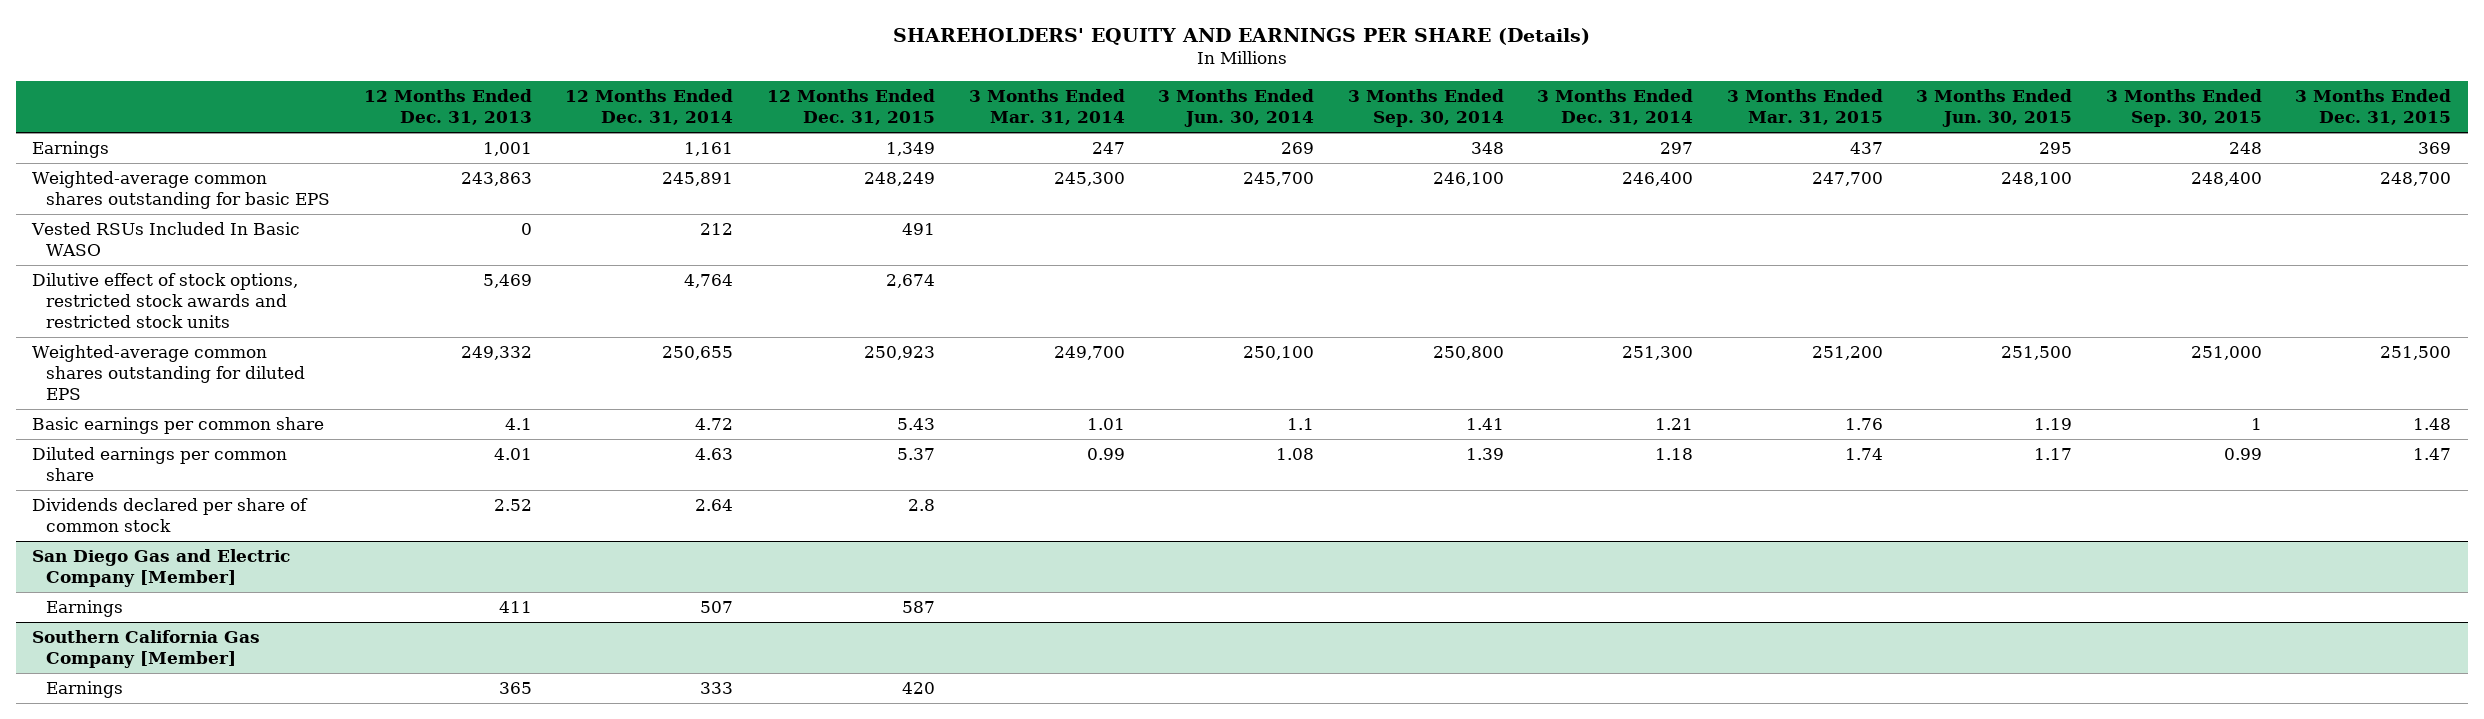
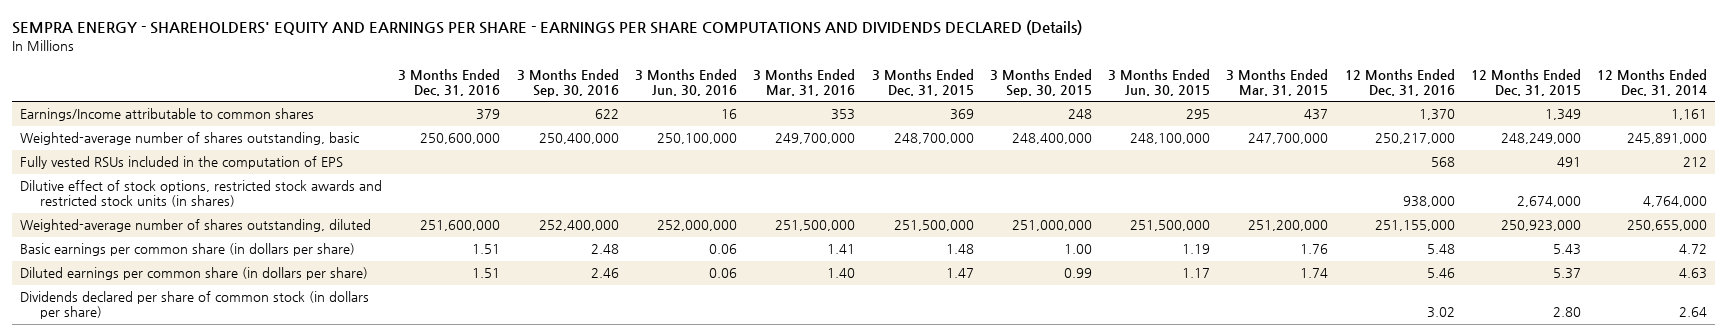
- SHAREHOLDERS' EQUITY AND EARNINGS PER SHARE (Details)
+ SEMPRA ENERGY - SHAREHOLDERS' EQUITY AND EARNINGS PER SHARE - EARNINGS PER SHARE COMPUTATIONS AND DIVIDENDS DECLARED (Details)
- | 12 Months Ended Dec. 31, 2013 | 12 Months Ended Dec. 31, 2014 | 12 Months Ended Dec. 31, 2015 | 3 Months Ended Mar. 31, 2014 | 3 Months Ended Jun. 30, 2014 | 3 Months Ended Sep. 30, 2014 | 3 Months Ended Dec. 31, 2014 | 3 Months Ended Mar. 31, 2015 | 3 Months Ended Jun. 30, 2015 | 3 Months Ended Sep. 30, 2015 | 3 Months Ended Dec. 31, 2015
+ | 3 Months Ended Dec. 31, 2016 | 3 Months Ended Sep. 30, 2016 | 3 Months Ended Jun. 30, 2016 | 3 Months Ended Mar. 31, 2016 | 3 Months Ended Dec. 31, 2015 | 3 Months Ended Sep. 30, 2015 | 3 Months Ended Jun. 30, 2015 | 3 Months Ended Mar. 31, 2015 | 12 Months Ended Dec. 31, 2016 | 12 Months Ended Dec. 31, 2015 | 12 Months Ended Dec. 31, 2014
- Earnings | 1,001 | 1,161 | 1,349 | 247 | 269 | 348 | 297 | 437 | 295 | 248 | 369
- Weighted-average common shares outstanding for basic EPS | 243,863 | 245,891 | 248,249 | 245,300 | 245,700 | 246,100 | 246,400 | 247,700 | 248,100 | 248,400 | 248,700
- Vested RSUs Included In Basic WASO | 0 | 212 | 491 | | | | | | | |
- Dilutive effect of stock options, restricted stock awards and restricted stock units | 5,469 | 4,764 | 2,674 | | | | | | | |
- Weighted-average common shares outstanding for diluted EPS | 249,332 | 250,655 | 250,923 | 249,700 | 250,100 | 250,800 | 251,300 | 251,200 | 251,500 | 251,000 | 251,500
- Basic earnings per common share | 4.1 | 4.72 | 5.43 | 1.01 | 1.1 | 1.41 | 1.21 | 1.76 | 1.19 | 1 | 1.48
- Diluted earnings per common share | 4.01 | 4.63 | 5.37 | 0.99 | 1.08 | 1.39 | 1.18 | 1.74 | 1.17 | 0.99 | 1.47
- Dividends declared per share of common stock | 2.52 | 2.64 | 2.8 | | | | | | | |
- San Diego Gas and Electric Company [Member]
- Earnings | 411 | 507 | 587 | | | | | | | |
- Southern California Gas Company [Member]
- Earnings | 365 | 333 | 420 | | | | | | | |
+ Earnings/Income attributable to common shares | 379 | 622 | 16 | 353 | 369 | 248 | 295 | 437 | 1,370 | 1,349 | 1,161
+ Weighted-average number of shares outstanding, basic | 250,600,000 | 250,400,000 | 250,100,000 | 249,700,000 | 248,700,000 | 248,400,000 | 248,100,000 | 247,700,000 | 250,217,000 | 248,249,000 | 245,891,000
+ Fully vested RSUs included in the computation of EPS | | | | | | | | | 568 | 491 | 212
+ Dilutive effect of stock options, restricted stock awards and restricted stock units (in shares) | | | | | | | | | 938,000 | 2,674,000 | 4,764,000
+ Weighted-average number of shares outstanding, diluted | 251,600,000 | 252,400,000 | 252,000,000 | 251,500,000 | 251,500,000 | 251,000,000 | 251,500,000 | 251,200,000 | 251,155,000 | 250,923,000 | 250,655,000
+ Basic earnings per common share (in dollars per share) | 1.51 | 2.48 | 0.06 | 1.41 | 1.48 | 1.00 | 1.19 | 1.76 | 5.48 | 5.43 | 4.72
+ Diluted earnings per common share (in dollars per share) | 1.51 | 2.46 | 0.06 | 1.40 | 1.47 | 0.99 | 1.17 | 1.74 | 5.46 | 5.37 | 4.63
+ Dividends declared per share of common stock (in dollars per share) | | | | | | | | | 3.02 | 2.80 | 2.64

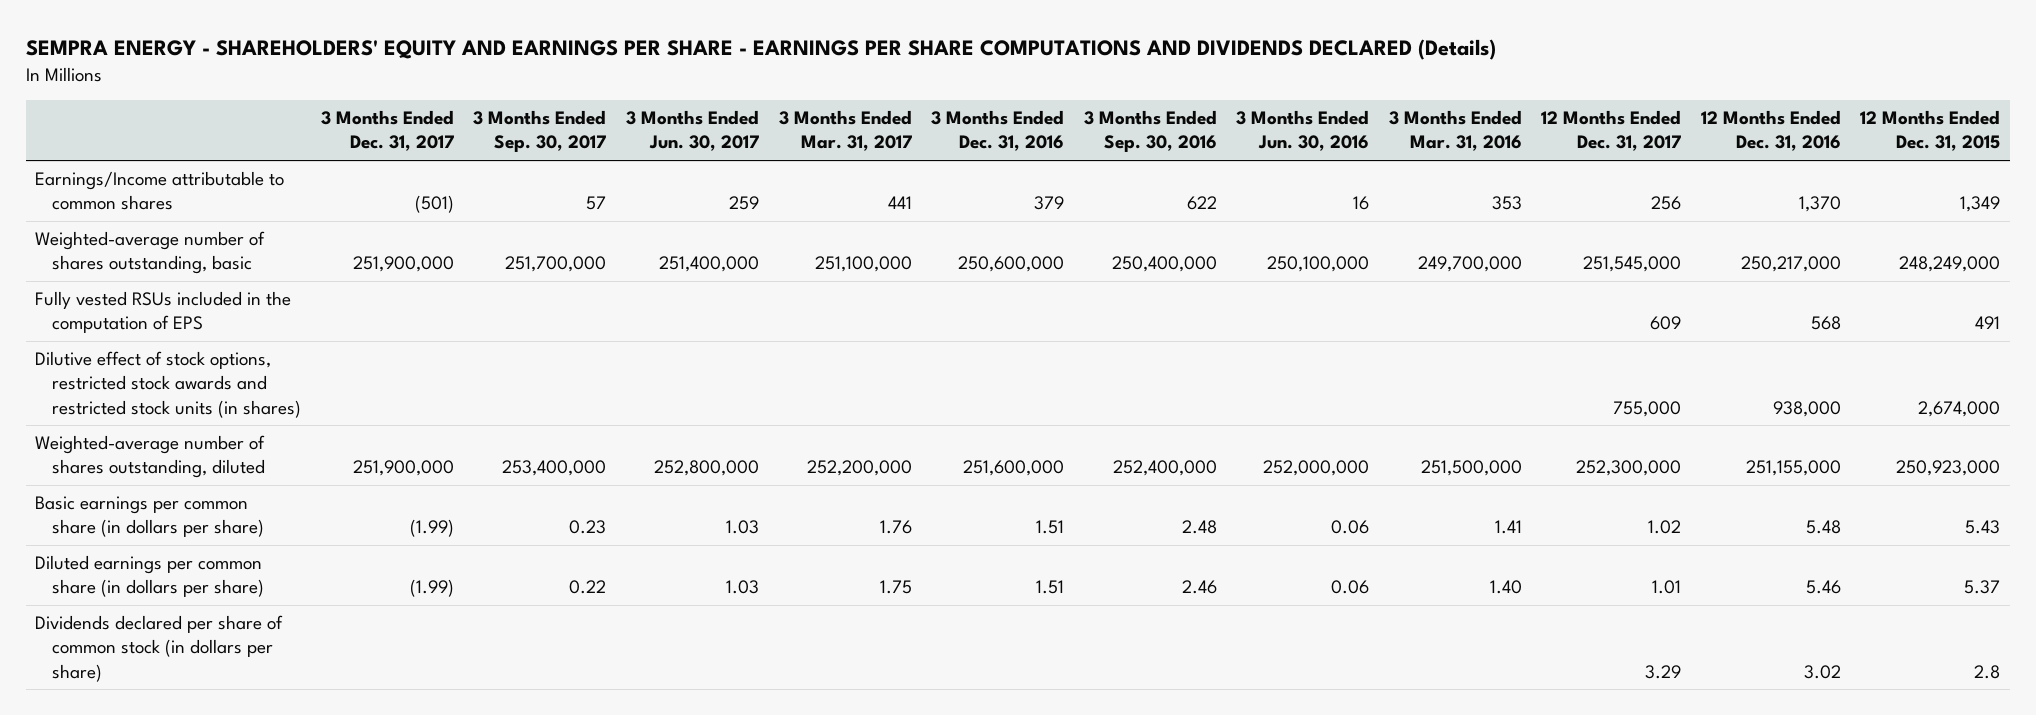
- | 3 Months Ended Dec. 31, 2016 | 3 Months Ended Sep. 30, 2016 | 3 Months Ended Jun. 30, 2016 | 3 Months Ended Mar. 31, 2016 | 3 Months Ended Dec. 31, 2015 | 3 Months Ended Sep. 30, 2015 | 3 Months Ended Jun. 30, 2015 | 3 Months Ended Mar. 31, 2015 | 12 Months Ended Dec. 31, 2016 | 12 Months Ended Dec. 31, 2015 | 12 Months Ended Dec. 31, 2014
+ | 3 Months Ended Dec. 31, 2017 | 3 Months Ended Sep. 30, 2017 | 3 Months Ended Jun. 30, 2017 | 3 Months Ended Mar. 31, 2017 | 3 Months Ended Dec. 31, 2016 | 3 Months Ended Sep. 30, 2016 | 3 Months Ended Jun. 30, 2016 | 3 Months Ended Mar. 31, 2016 | 12 Months Ended Dec. 31, 2017 | 12 Months Ended Dec. 31, 2016 | 12 Months Ended Dec. 31, 2015
- Dividends declared per share of common stock (in dollars per share) | | | | | | | | | 3.02 | 2.80 | 2.64
+ Dividends declared per share of common stock (in dollars per share) | | | | | | | | | 3.29 | 3.02 | 2.8

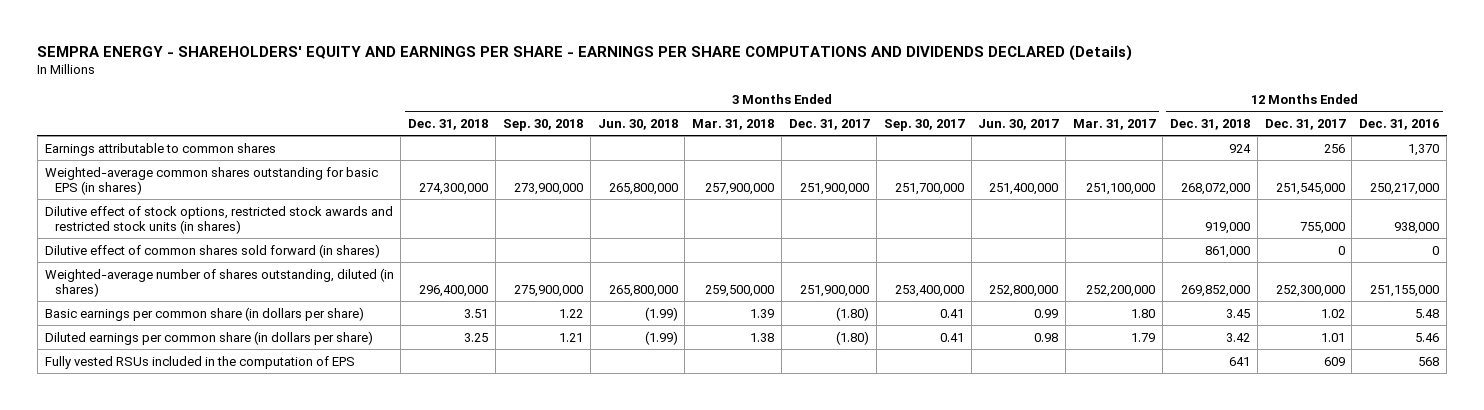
- | 3 Months Ended Dec. 31, 2017 | 3 Months Ended Sep. 30, 2017 | 3 Months Ended Jun. 30, 2017 | 3 Months Ended Mar. 31, 2017 | 3 Months Ended Dec. 31, 2016 | 3 Months Ended Sep. 30, 2016 | 3 Months Ended Jun. 30, 2016 | 3 Months Ended Mar. 31, 2016 | 12 Months Ended Dec. 31, 2017 | 12 Months Ended Dec. 31, 2016 | 12 Months Ended Dec. 31, 2015
+ | 3 Months Ended Dec. 31, 2018 | 3 Months Ended Sep. 30, 2018 | 3 Months Ended Jun. 30, 2018 | 3 Months Ended Mar. 31, 2018 | 3 Months Ended Dec. 31, 2017 | 3 Months Ended Sep. 30, 2017 | 3 Months Ended Jun. 30, 2017 | 3 Months Ended Mar. 31, 2017 | 12 Months Ended Dec. 31, 2018 | 12 Months Ended Dec. 31, 2017 | 12 Months Ended Dec. 31, 2016
- Earnings/Income attributable to common shares | (501) | 57 | 259 | 441 | 379 | 622 | 16 | 353 | 256 | 1,370 | 1,349
- Weighted-average number of shares outstanding, basic | 251,900,000 | 251,700,000 | 251,400,000 | 251,100,000 | 250,600,000 | 250,400,000 | 250,100,000 | 249,700,000 | 251,545,000 | 250,217,000 | 248,249,000
+ Earnings attributable to common shares | | | | | | | | | 924 | 256 | 1,370
+ Weighted-average common shares outstanding for basic EPS (in shares) | 274,300,000 | 273,900,000 | 265,800,000 | 257,900,000 | 251,900,000 | 251,700,000 | 251,400,000 | 251,100,000 | 268,072,000 | 251,545,000 | 250,217,000
- Weighted-average number of shares outstanding, diluted | 251,900,000 | 253,400,000 | 252,800,000 | 252,200,000 | 251,600,000 | 252,400,000 | 252,000,000 | 251,500,000 | 252,300,000 | 251,155,000 | 250,923,000
- Basic earnings per common share (in dollars per share) | (1.99) | 0.23 | 1.03 | 1.76 | 1.51 | 2.48 | 0.06 | 1.41 | 1.02 | 5.48 | 5.43
- Diluted earnings per common share (in dollars per share) | (1.99) | 0.22 | 1.03 | 1.75 | 1.51 | 2.46 | 0.06 | 1.40 | 1.01 | 5.46 | 5.37
- Dividends declared per share of common stock (in dollars per share) | | | | | | | | | 3.29 | 3.02 | 2.8
+ Dilutive effect of common shares sold forward (in shares) | | | | | | | | | 861,000 | 0 | 0
+ Weighted-average number of shares outstanding, diluted (in shares) | 296,400,000 | 275,900,000 | 265,800,000 | 259,500,000 | 251,900,000 | 253,400,000 | 252,800,000 | 252,200,000 | 269,852,000 | 252,300,000 | 251,155,000
+ Basic earnings per common share (in dollars per share) | 3.51 | 1.22 | (1.99) | 1.39 | (1.80) | 0.41 | 0.99 | 1.80 | 3.45 | 1.02 | 5.48
+ Diluted earnings per common share (in dollars per share) | 3.25 | 1.21 | (1.99) | 1.38 | (1.80) | 0.41 | 0.98 | 1.79 | 3.42 | 1.01 | 5.46
moved down: Fully vested RSUs included in the computation of EPS | | | | | | | | | 641 | 609 | 568

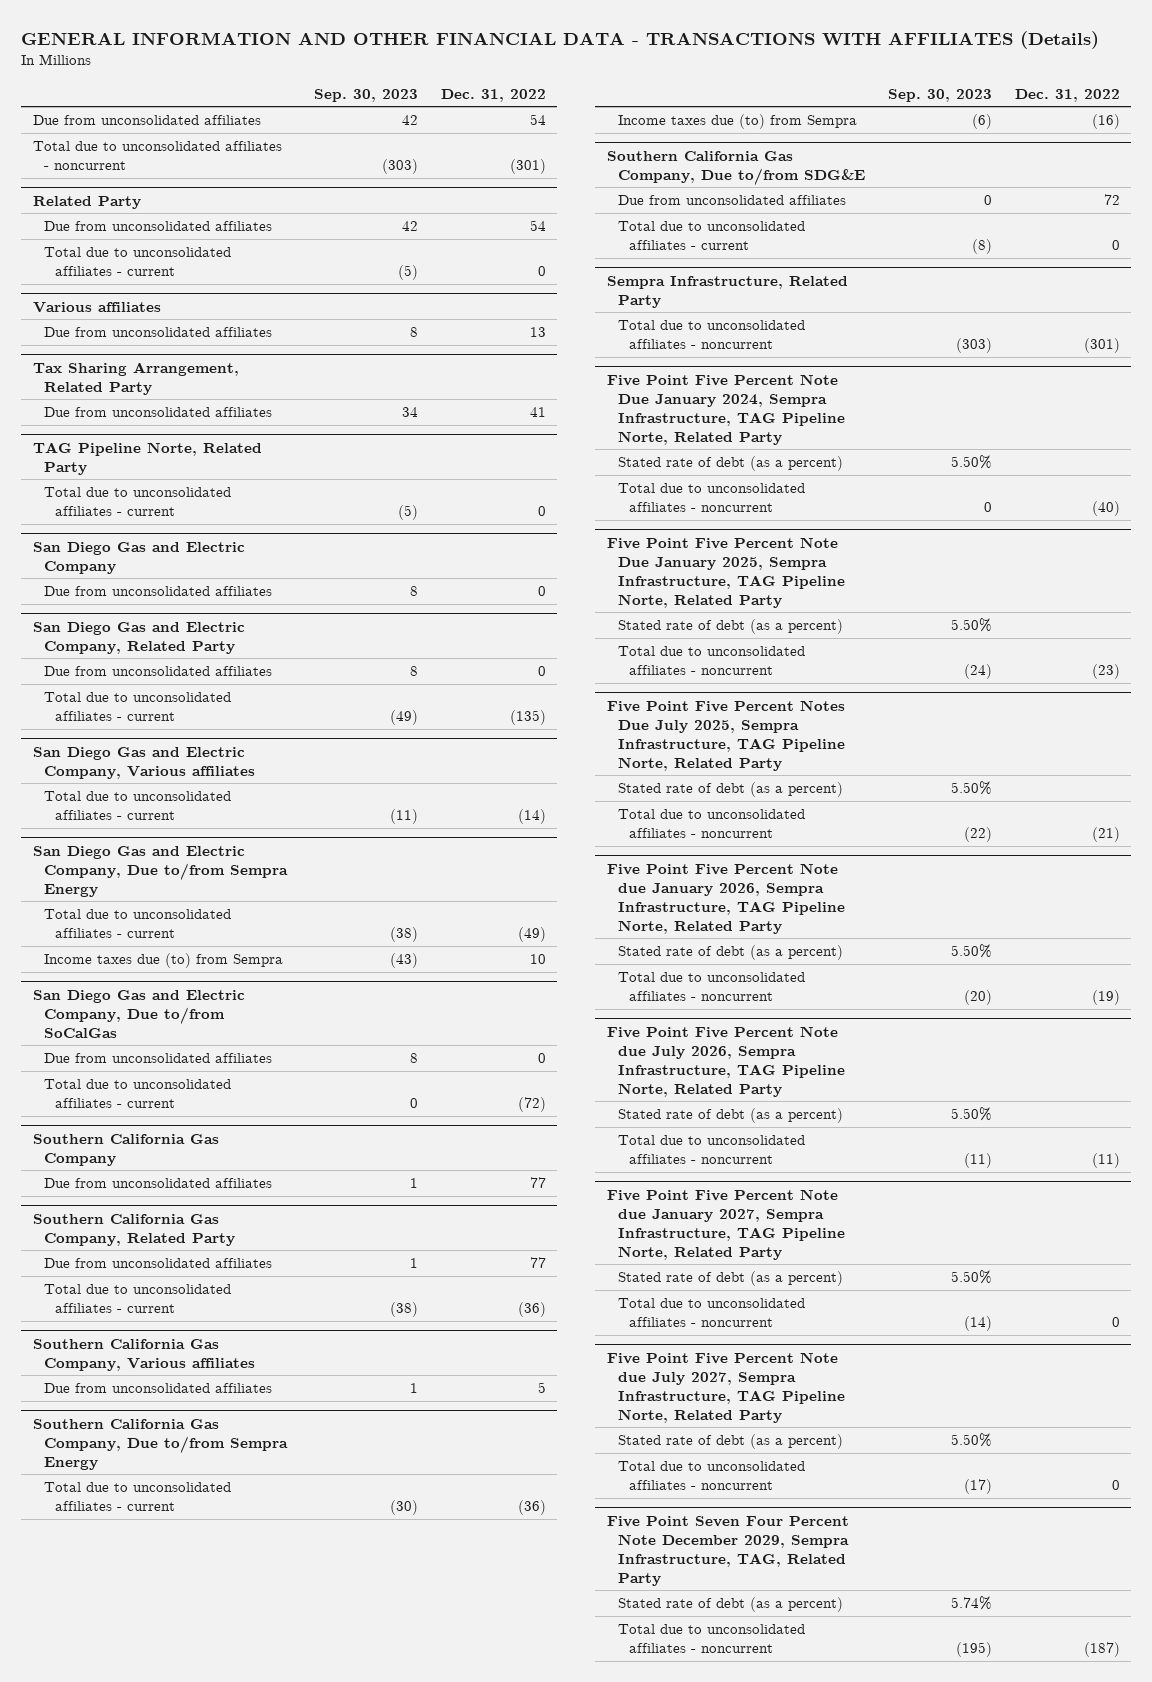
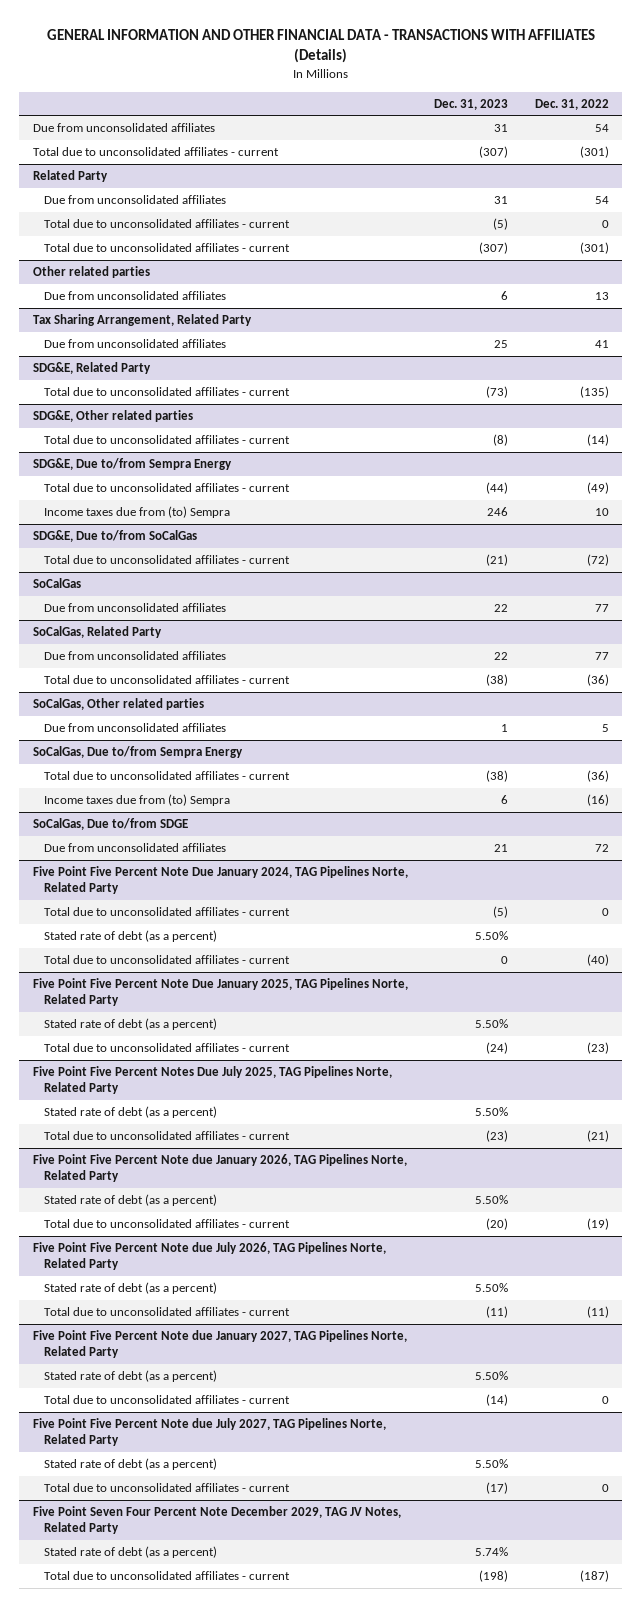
- | Sep. 30, 2023 | Dec. 31, 2022
+ | Dec. 31, 2023 | Dec. 31, 2022
- Total due to unconsolidated affiliates - noncurrent | (303) | (301)
+ Total due to unconsolidated affiliates - current | (307) | (301)
- Various affiliates
@ Related Party
+ Total due to unconsolidated affiliates - current | (307) | (301)
+ Other related parties
- TAG Pipeline Norte, Related Party
- Total due to unconsolidated affiliates - current | (5) | 0
- San Diego Gas and Electric Company
- Due from unconsolidated affiliates | 8 | 0
- San Diego Gas and Electric Company, Related Party
- Due from unconsolidated affiliates | 8 | 0
+ SDG&E, Related Party
- San Diego Gas and Electric Company, Various affiliates
+ SDG&E, Other related parties
- San Diego Gas and Electric Company, Due to/from Sempra Energy
+ SDG&E, Due to/from Sempra Energy
- Income taxes due (to) from Sempra | (43) | 10
- San Diego Gas and Electric Company, Due to/from SoCalGas
- Due from unconsolidated affiliates | 8 | 0
+ Income taxes due from (to) Sempra | 246 | 10
+ SDG&E, Due to/from SoCalGas
- Southern California Gas Company
+ SoCalGas
- Southern California Gas Company, Related Party
+ SoCalGas, Related Party
- Southern California Gas Company, Various affiliates
+ SoCalGas, Other related parties
- Southern California Gas Company, Due to/from Sempra Energy
+ SoCalGas, Due to/from Sempra Energy
- Income taxes due (to) from Sempra | (6) | (16)
- Southern California Gas Company, Due to/from SDG&E
+ Income taxes due from (to) Sempra | 6 | (16)
+ SoCalGas, Due to/from SDGE
+ Five Point Five Percent Note Due January 2024, TAG Pipelines Norte, Related Party
- Sempra Infrastructure, Related Party
- Total due to unconsolidated affiliates - noncurrent | (303) | (301)
- Five Point Five Percent Note Due January 2024, Sempra Infrastructure, TAG Pipeline Norte, Related Party
- Total due to unconsolidated affiliates - noncurrent | 0 | (40)
- Five Point Five Percent Note Due January 2025, Sempra Infrastructure, TAG Pipeline Norte, Related Party
+ Total due to unconsolidated affiliates - current | 0 | (40)
+ Five Point Five Percent Note Due January 2025, TAG Pipelines Norte, Related Party
- Total due to unconsolidated affiliates - noncurrent | (24) | (23)
- Five Point Five Percent Notes Due July 2025, Sempra Infrastructure, TAG Pipeline Norte, Related Party
+ Total due to unconsolidated affiliates - current | (24) | (23)
+ Five Point Five Percent Notes Due July 2025, TAG Pipelines Norte, Related Party
- Total due to unconsolidated affiliates - noncurrent | (22) | (21)
- Five Point Five Percent Note due January 2026, Sempra Infrastructure, TAG Pipeline Norte, Related Party
+ Total due to unconsolidated affiliates - current | (23) | (21)
+ Five Point Five Percent Note due January 2026, TAG Pipelines Norte, Related Party
- Total due to unconsolidated affiliates - noncurrent | (20) | (19)
- Five Point Five Percent Note due July 2026, Sempra Infrastructure, TAG Pipeline Norte, Related Party
+ Total due to unconsolidated affiliates - current | (20) | (19)
+ Five Point Five Percent Note due July 2026, TAG Pipelines Norte, Related Party
- Total due to unconsolidated affiliates - noncurrent | (11) | (11)
- Five Point Five Percent Note due January 2027, Sempra Infrastructure, TAG Pipeline Norte, Related Party
+ Total due to unconsolidated affiliates - current | (11) | (11)
+ Five Point Five Percent Note due January 2027, TAG Pipelines Norte, Related Party
- Total due to unconsolidated affiliates - noncurrent | (14) | 0
- Five Point Five Percent Note due July 2027, Sempra Infrastructure, TAG Pipeline Norte, Related Party
+ Total due to unconsolidated affiliates - current | (14) | 0
+ Five Point Five Percent Note due July 2027, TAG Pipelines Norte, Related Party
- Total due to unconsolidated affiliates - noncurrent | (17) | 0
- Five Point Seven Four Percent Note December 2029, Sempra Infrastructure, TAG, Related Party
+ Total due to unconsolidated affiliates - current | (17) | 0
+ Five Point Seven Four Percent Note December 2029, TAG JV Notes, Related Party
- Total due to unconsolidated affiliates - noncurrent | (195) | (187)
+ Total due to unconsolidated affiliates - current | (198) | (187)

